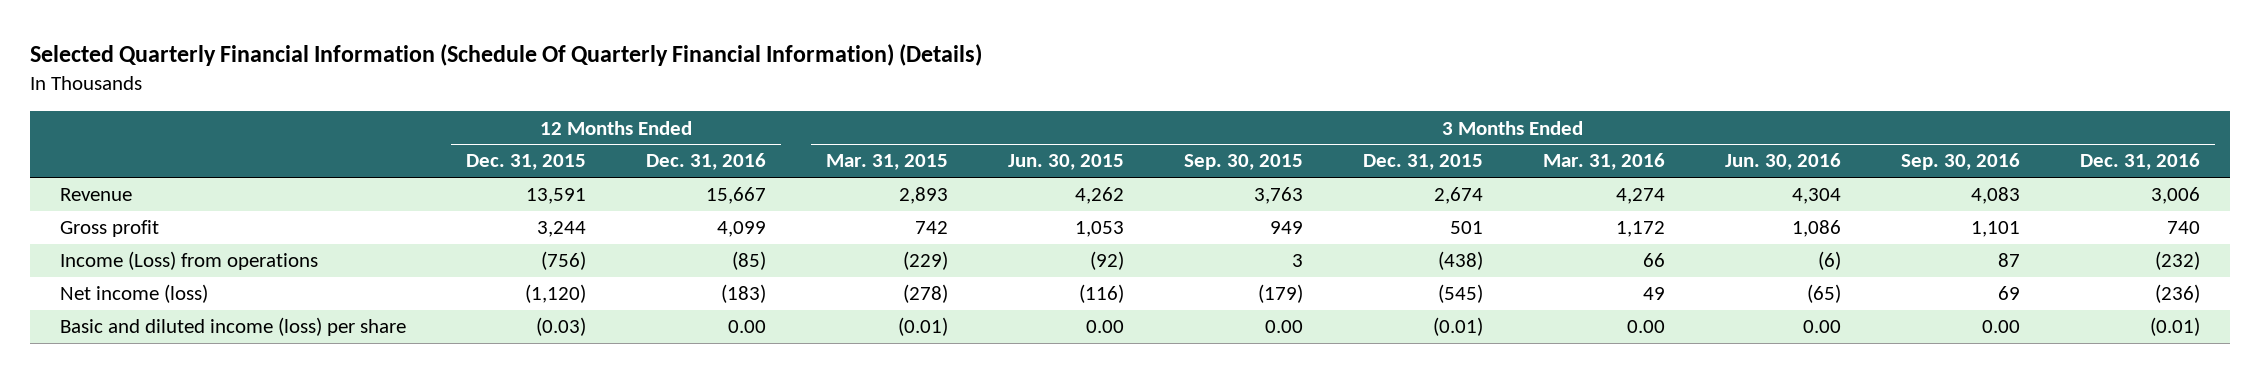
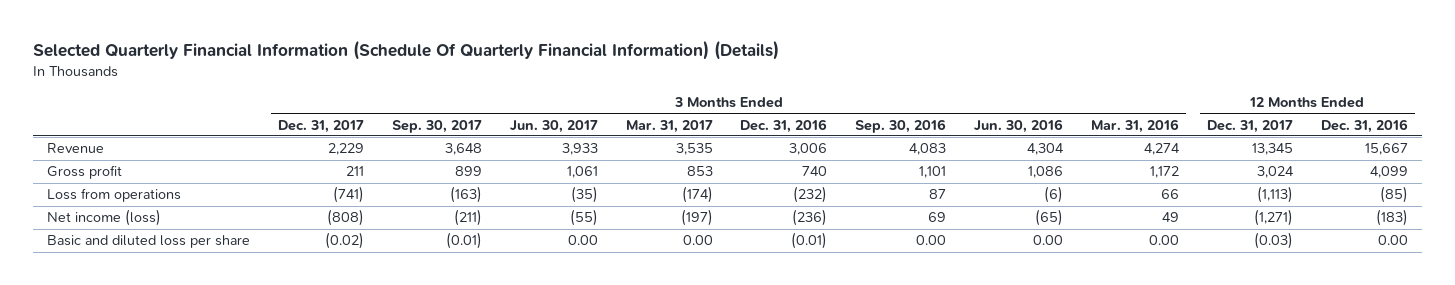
- | 12 Months Ended Dec. 31, 2015 | 12 Months Ended Dec. 31, 2016 | 3 Months Ended Mar. 31, 2015 | 3 Months Ended Jun. 30, 2015 | 3 Months Ended Sep. 30, 2015 | 3 Months Ended Dec. 31, 2015 | 3 Months Ended Mar. 31, 2016 | 3 Months Ended Jun. 30, 2016 | 3 Months Ended Sep. 30, 2016 | 3 Months Ended Dec. 31, 2016
+ | 3 Months Ended Dec. 31, 2017 | 3 Months Ended Sep. 30, 2017 | 3 Months Ended Jun. 30, 2017 | 3 Months Ended Mar. 31, 2017 | 3 Months Ended Dec. 31, 2016 | 3 Months Ended Sep. 30, 2016 | 3 Months Ended Jun. 30, 2016 | 3 Months Ended Mar. 31, 2016 | 12 Months Ended Dec. 31, 2017 | 12 Months Ended Dec. 31, 2016
- Income (Loss) from operations | (756) | (85) | (229) | (92) | 3 | (438) | 66 | (6) | 87 | (232)
+ Loss from operations | (741) | (163) | (35) | (174) | (232) | 87 | (6) | 66 | (1,113) | (85)
- Basic and diluted income (loss) per share | (0.03) | 0.00 | (0.01) | 0.00 | 0.00 | (0.01) | 0.00 | 0.00 | 0.00 | (0.01)
+ Basic and diluted loss per share | (0.02) | (0.01) | 0.00 | 0.00 | (0.01) | 0.00 | 0.00 | 0.00 | (0.03) | 0.00

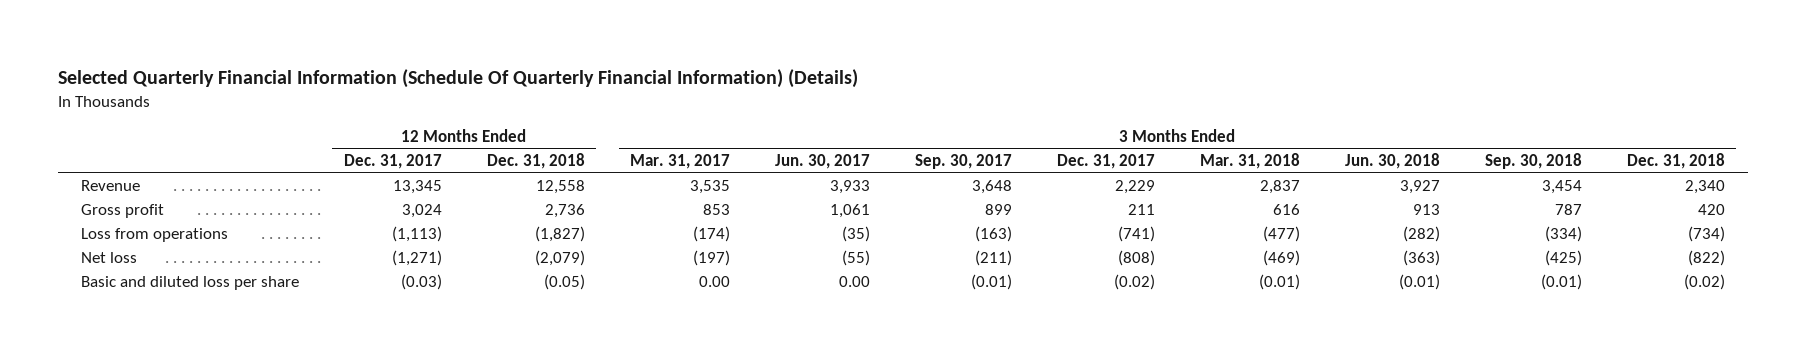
- | 3 Months Ended Dec. 31, 2017 | 3 Months Ended Sep. 30, 2017 | 3 Months Ended Jun. 30, 2017 | 3 Months Ended Mar. 31, 2017 | 3 Months Ended Dec. 31, 2016 | 3 Months Ended Sep. 30, 2016 | 3 Months Ended Jun. 30, 2016 | 3 Months Ended Mar. 31, 2016 | 12 Months Ended Dec. 31, 2017 | 12 Months Ended Dec. 31, 2016
+ | 12 Months Ended Dec. 31, 2017 | 12 Months Ended Dec. 31, 2018 | 3 Months Ended Mar. 31, 2017 | 3 Months Ended Jun. 30, 2017 | 3 Months Ended Sep. 30, 2017 | 3 Months Ended Dec. 31, 2017 | 3 Months Ended Mar. 31, 2018 | 3 Months Ended Jun. 30, 2018 | 3 Months Ended Sep. 30, 2018 | 3 Months Ended Dec. 31, 2018
- Net income (loss) | (808) | (211) | (55) | (197) | (236) | 69 | (65) | 49 | (1,271) | (183)
+ Net loss | (1,271) | (2,079) | (197) | (55) | (211) | (808) | (469) | (363) | (425) | (822)

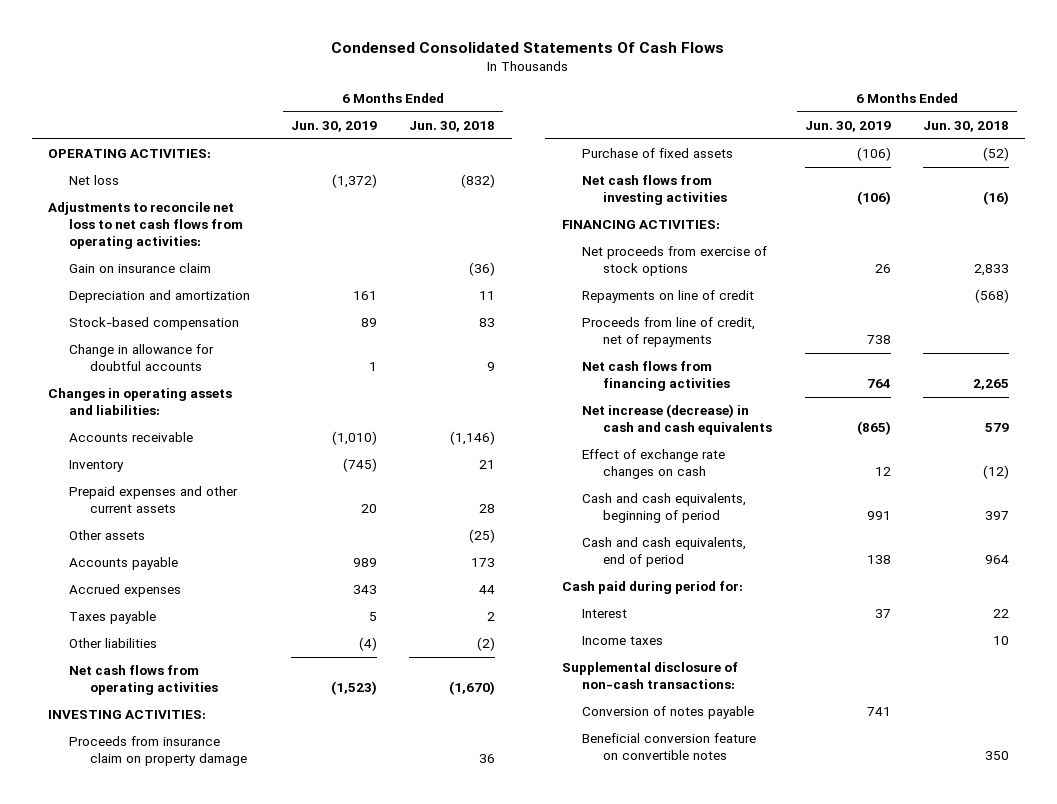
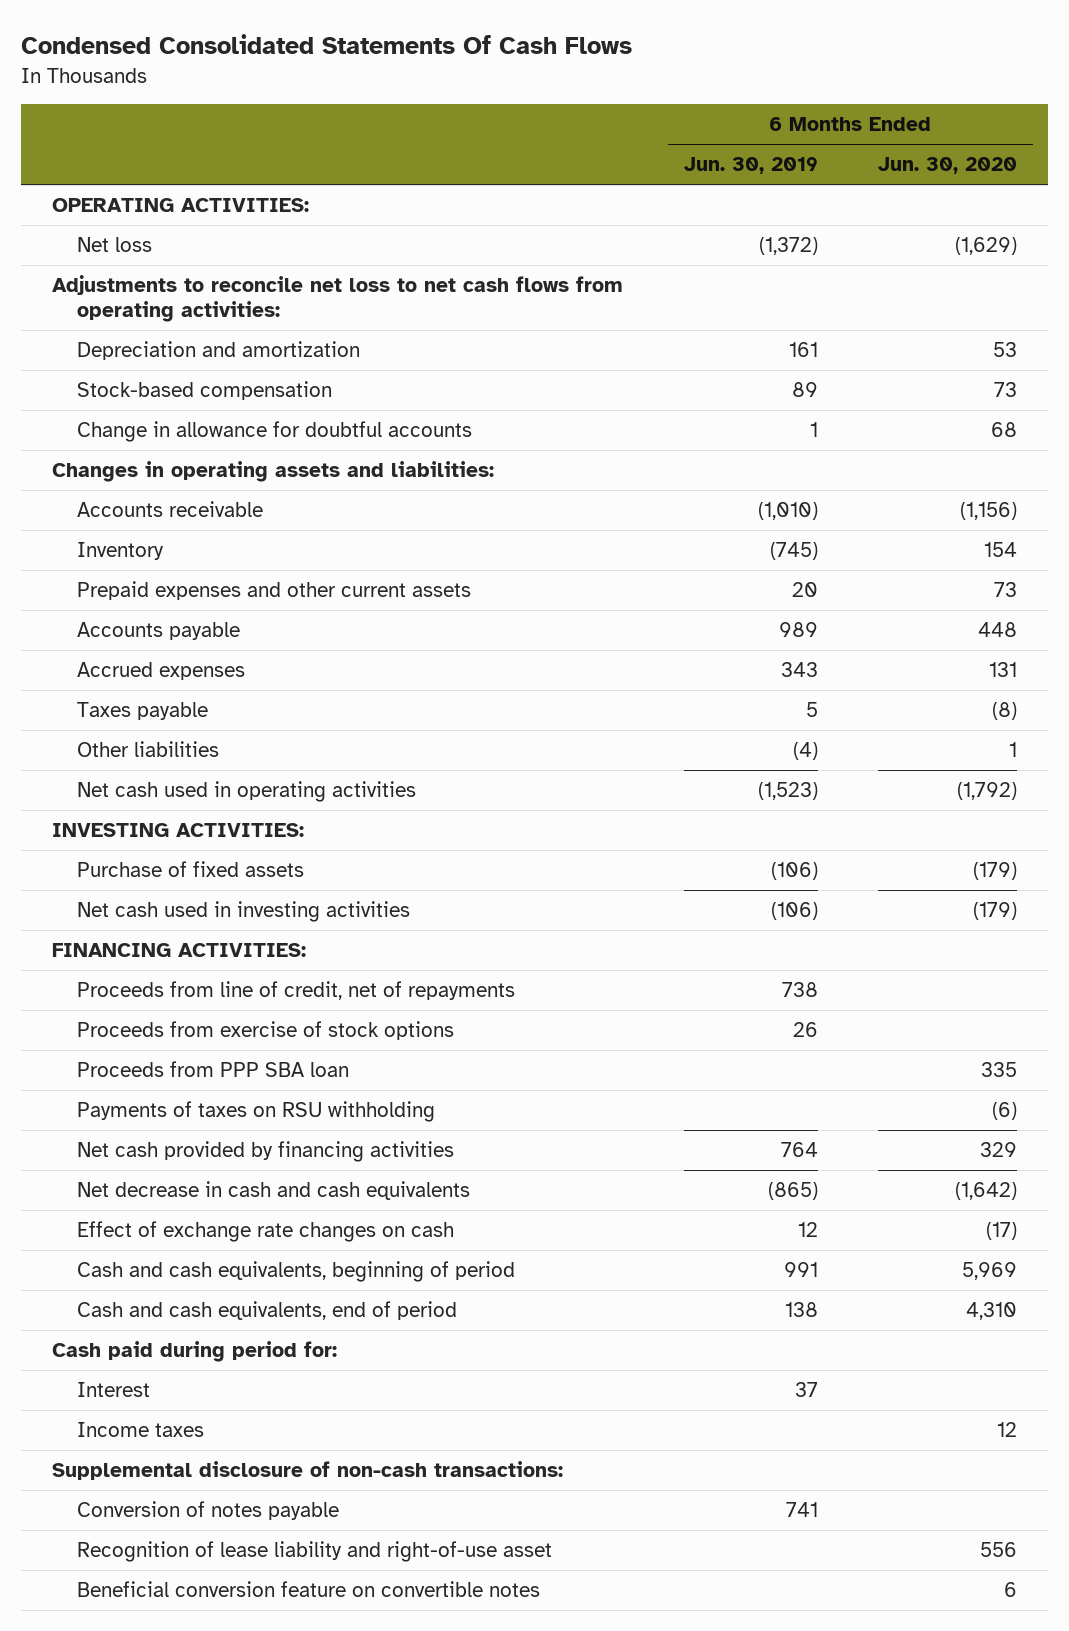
- | 6 Months Ended Jun. 30, 2019 | 6 Months Ended Jun. 30, 2018
+ | 6 Months Ended Jun. 30, 2019 | 6 Months Ended Jun. 30, 2020
- Gain on insurance claim | | (36)
- Other assets | | (25)
- Net cash flows from operating activities | (1,523) | (1,670)
+ Net cash used in operating activities | (1,523) | (1,792)
- Proceeds from insurance claim on property damage | | 36
- Net cash flows from investing activities | (106) | (16)
+ Net cash used in investing activities | (106) | (179)
- Net proceeds from exercise of stock options | 26 | 2,833
- Repayments on line of credit | | (568)
- Net cash flows from financing activities | 764 | 2,265
- Net increase (decrease) in cash and cash equivalents | (865) | 579
+ Proceeds from exercise of stock options | 26 |
+ Proceeds from PPP SBA loan | | 335
+ Payments of taxes on RSU withholding | | (6)
+ Net cash provided by financing activities | 764 | 329
+ Net decrease in cash and cash equivalents | (865) | (1,642)
+ Recognition of lease liability and right-of-use asset | | 556

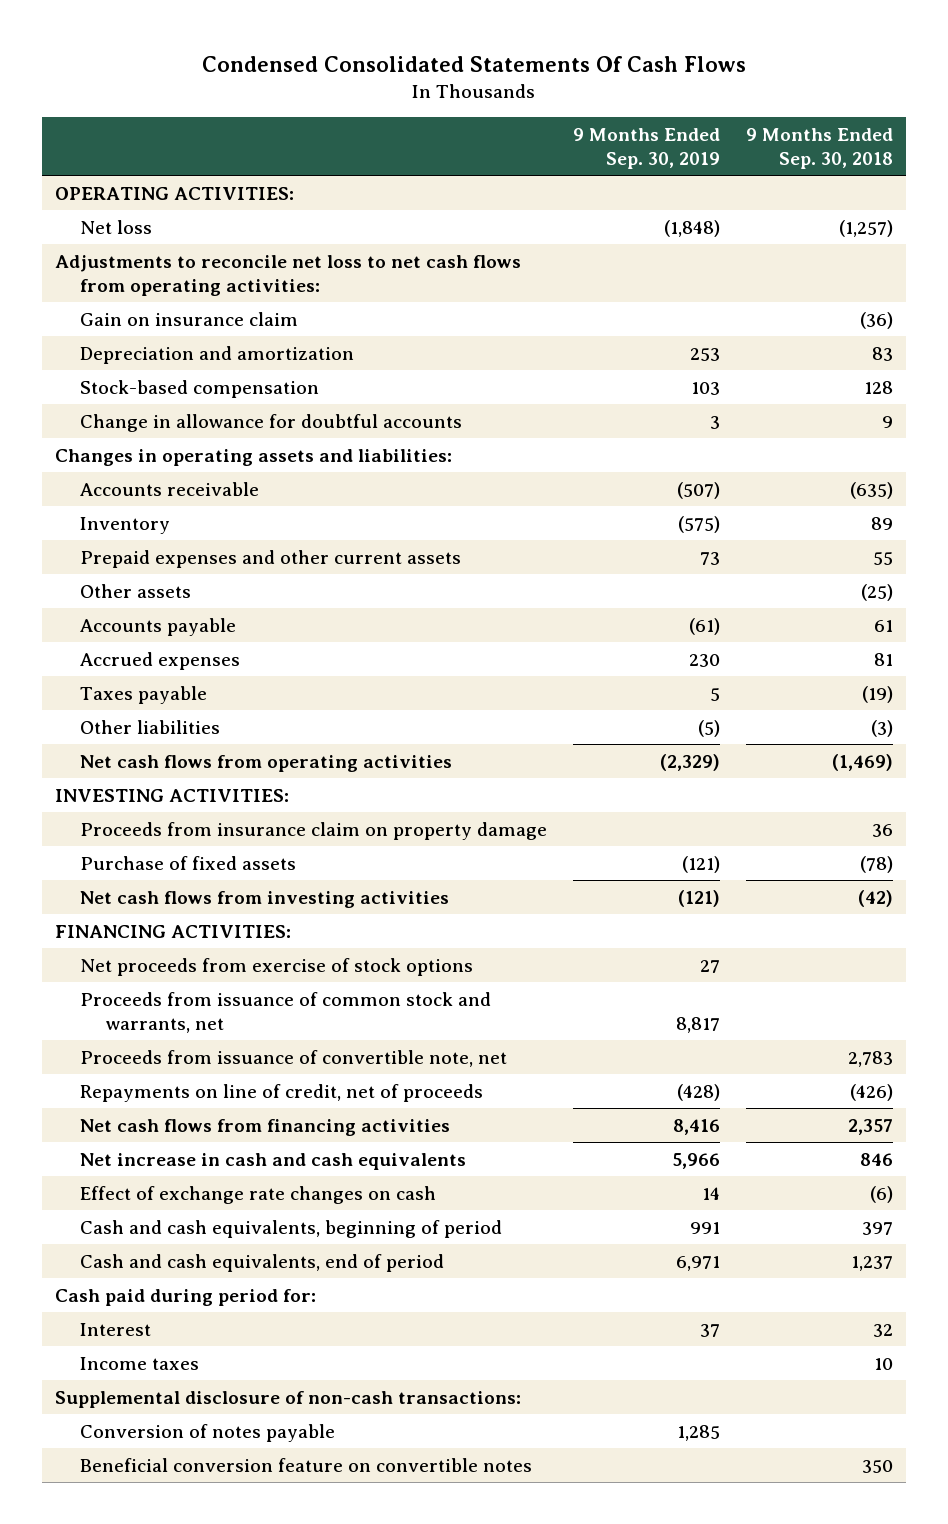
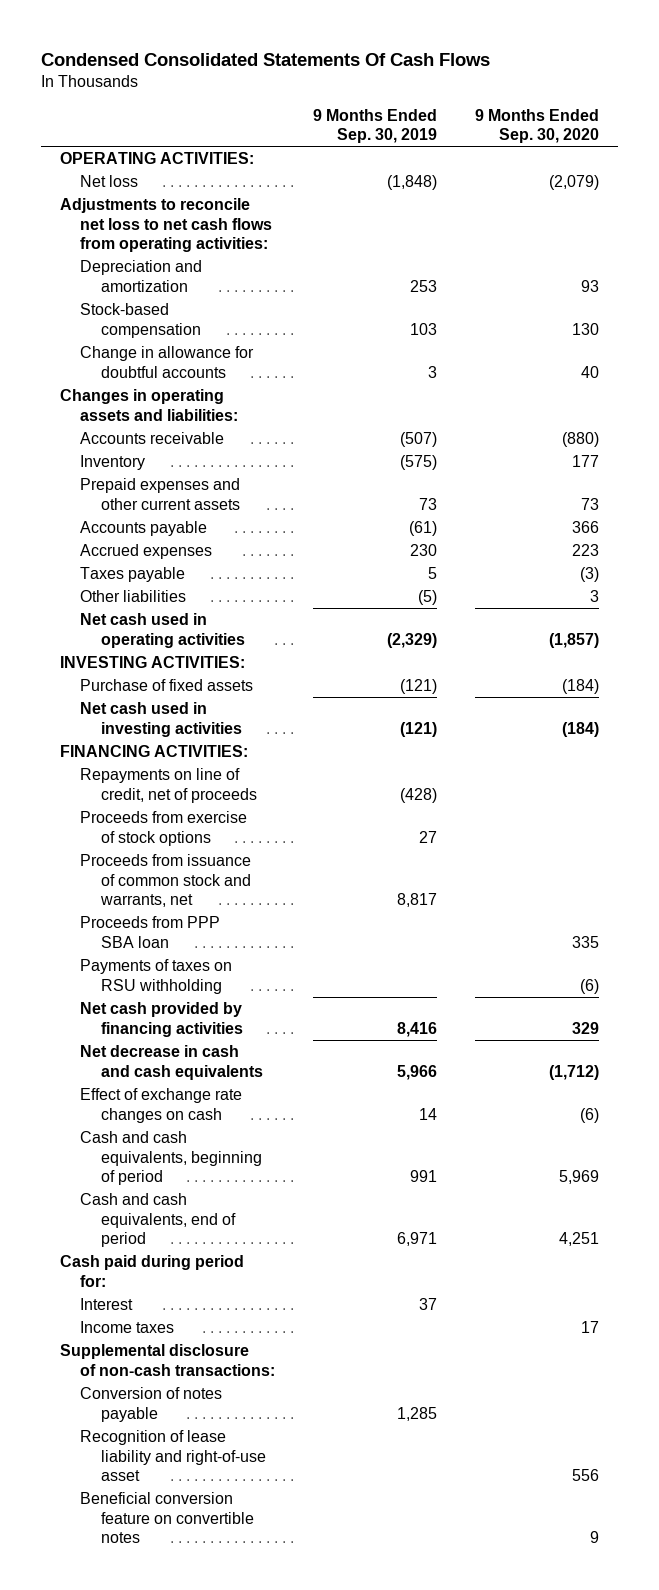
- | 9 Months Ended Sep. 30, 2019 | 9 Months Ended Sep. 30, 2018
+ | 9 Months Ended Sep. 30, 2019 | 9 Months Ended Sep. 30, 2020
- Gain on insurance claim | | (36)
- Other assets | | (25)
- Net cash flows from operating activities | (2,329) | (1,469)
+ Net cash used in operating activities | (2,329) | (1,857)
- Proceeds from insurance claim on property damage | | 36
- Net cash flows from investing activities | (121) | (42)
+ Net cash used in investing activities | (121) | (184)
- Net proceeds from exercise of stock options | 27 |
- Proceeds from issuance of convertible note, net | | 2,783
- Net cash flows from financing activities | 8,416 | 2,357
- Net increase in cash and cash equivalents | 5,966 | 846
+ Proceeds from exercise of stock options | 27 |
moved down: Proceeds from issuance of common stock and warrants, net | 8,817 |
+ Proceeds from PPP SBA loan | | 335
+ Payments of taxes on RSU withholding | | (6)
+ Net cash provided by financing activities | 8,416 | 329
+ Net decrease in cash and cash equivalents | 5,966 | (1,712)
+ Recognition of lease liability and right-of-use asset | | 556

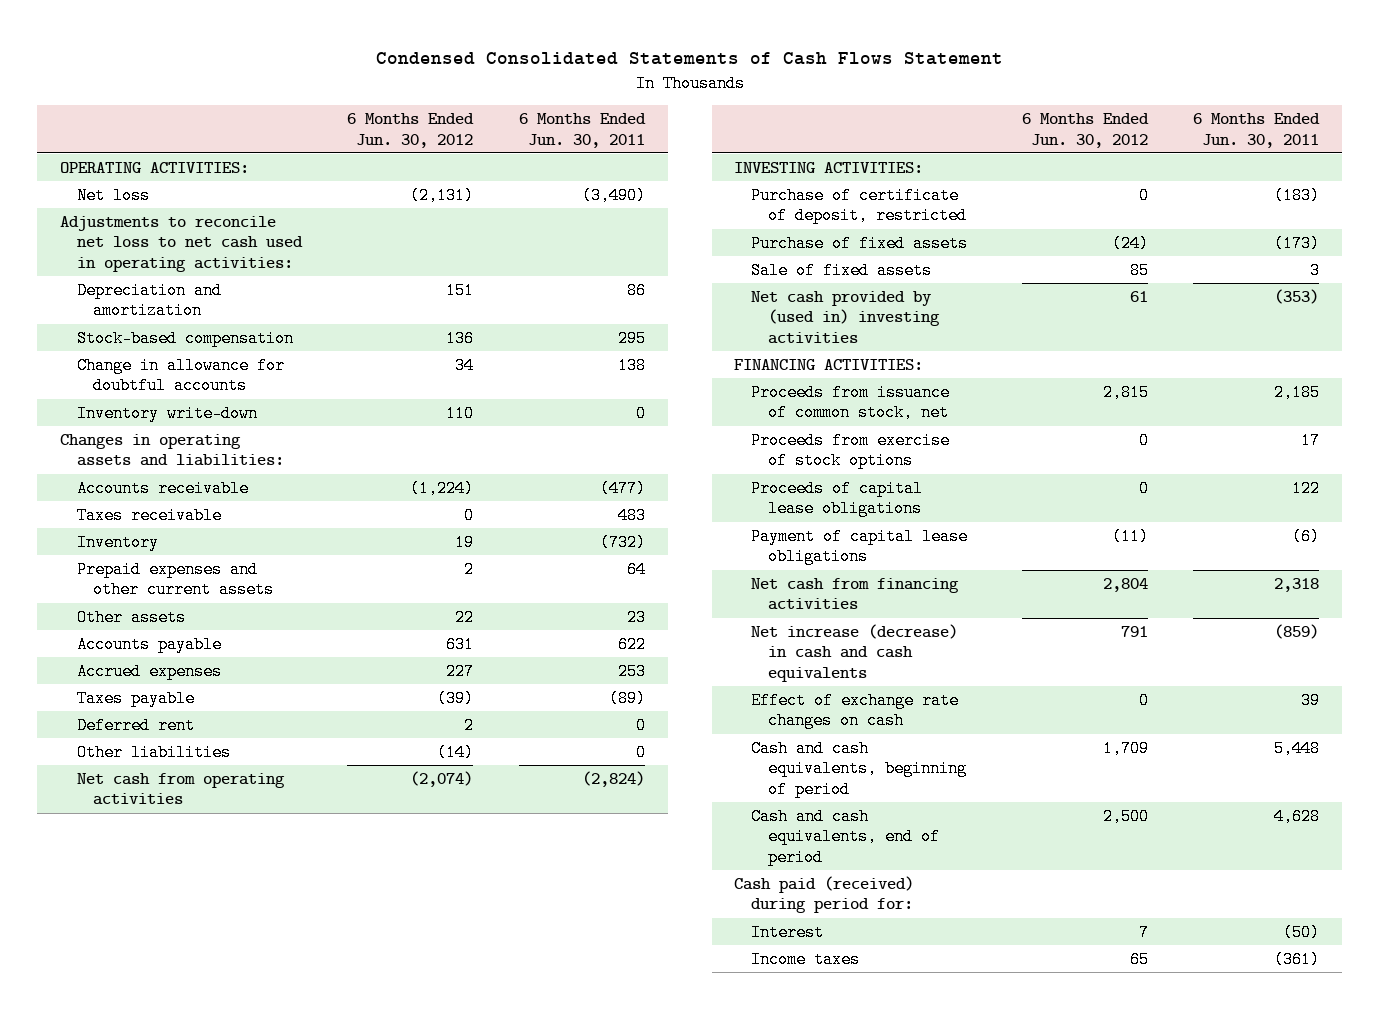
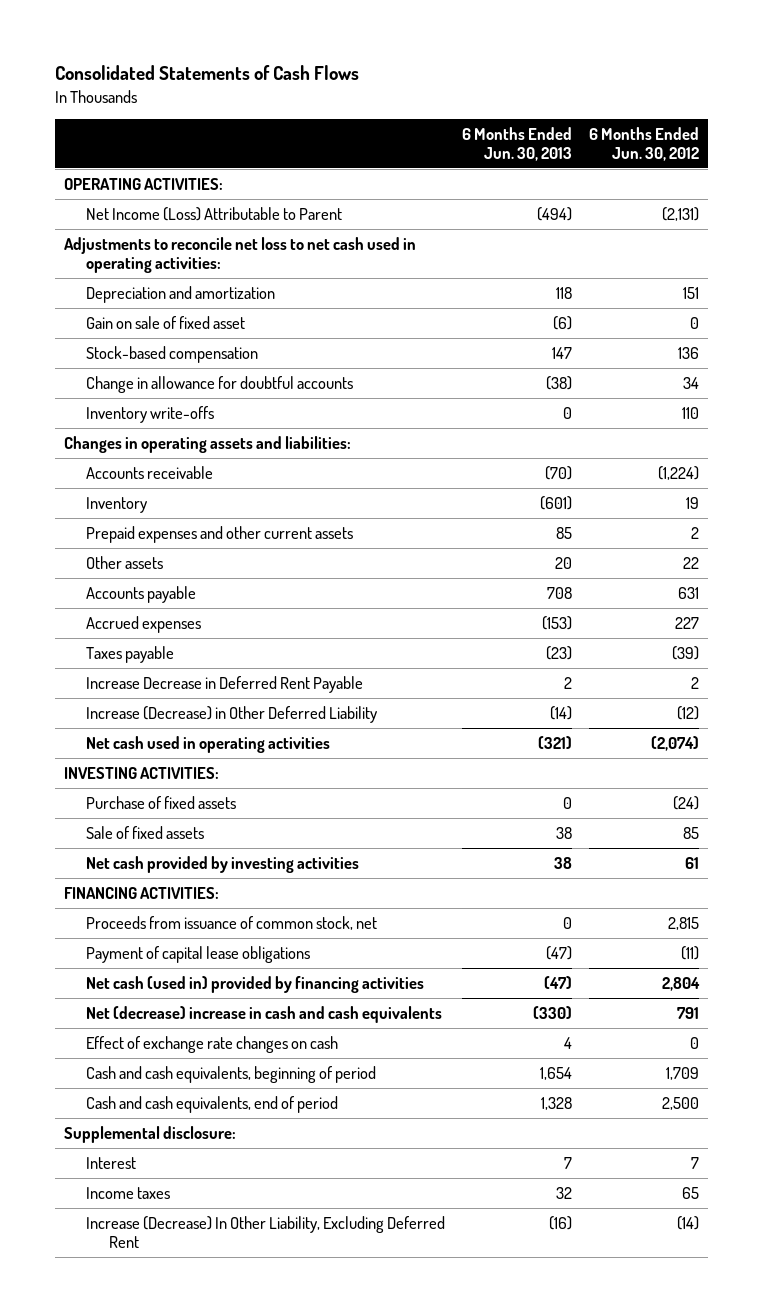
- Condensed Consolidated Statements of Cash Flows Statement
+ Consolidated Statements of Cash Flows
- | 6 Months Ended Jun. 30, 2012 | 6 Months Ended Jun. 30, 2011
+ | 6 Months Ended Jun. 30, 2013 | 6 Months Ended Jun. 30, 2012
- Net loss | (2,131) | (3,490)
+ Net Income (Loss) Attributable to Parent | (494) | (2,131)
+ Gain on sale of fixed asset | (6) | 0
- Inventory write-down | 110 | 0
+ Inventory write-offs | 0 | 110
- Taxes receivable | 0 | 483
- Deferred rent | 2 | 0
- Other liabilities | (14) | 0
- Net cash from operating activities | (2,074) | (2,824)
+ Increase Decrease in Deferred Rent Payable | 2 | 2
+ Increase (Decrease) in Other Deferred Liability | (14) | (12)
+ Net cash used in operating activities | (321) | (2,074)
- Purchase of certificate of deposit, restricted | 0 | (183)
- Net cash provided by (used in) investing activities | 61 | (353)
+ Net cash provided by investing activities | 38 | 61
- Proceeds from exercise of stock options | 0 | 17
- Proceeds of capital lease obligations | 0 | 122
- Net cash from financing activities | 2,804 | 2,318
- Net increase (decrease) in cash and cash equivalents | 791 | (859)
+ Net cash (used in) provided by financing activities | (47) | 2,804
+ Net (decrease) increase in cash and cash equivalents | (330) | 791
- Cash paid (received) during period for:
+ Supplemental disclosure:
+ Increase (Decrease) In Other Liability, Excluding Deferred Rent | (16) | (14)

